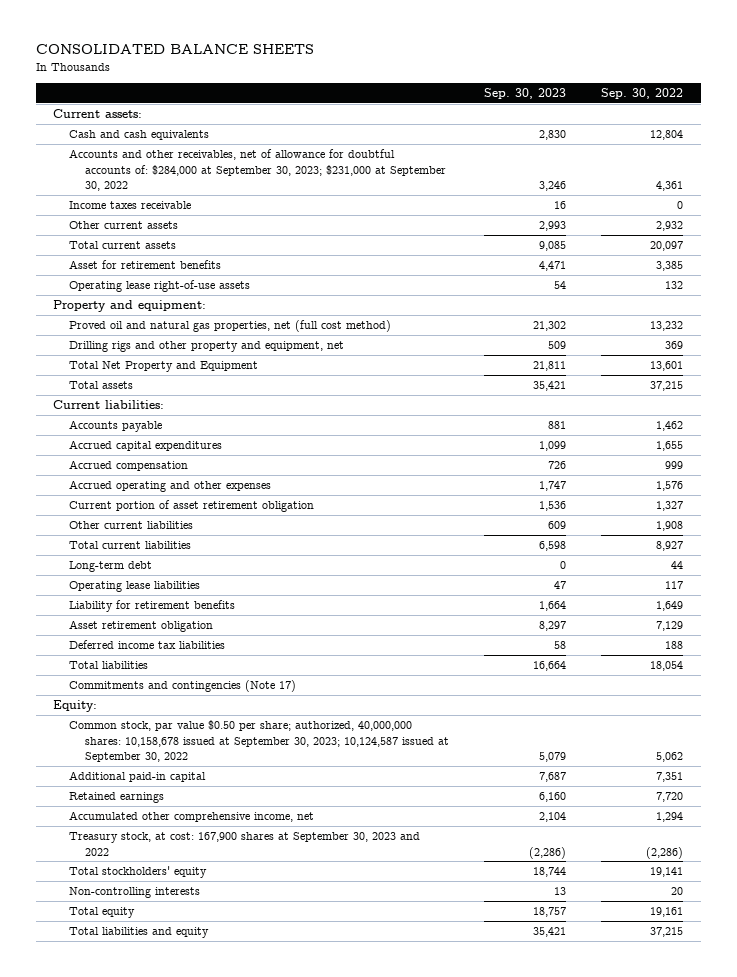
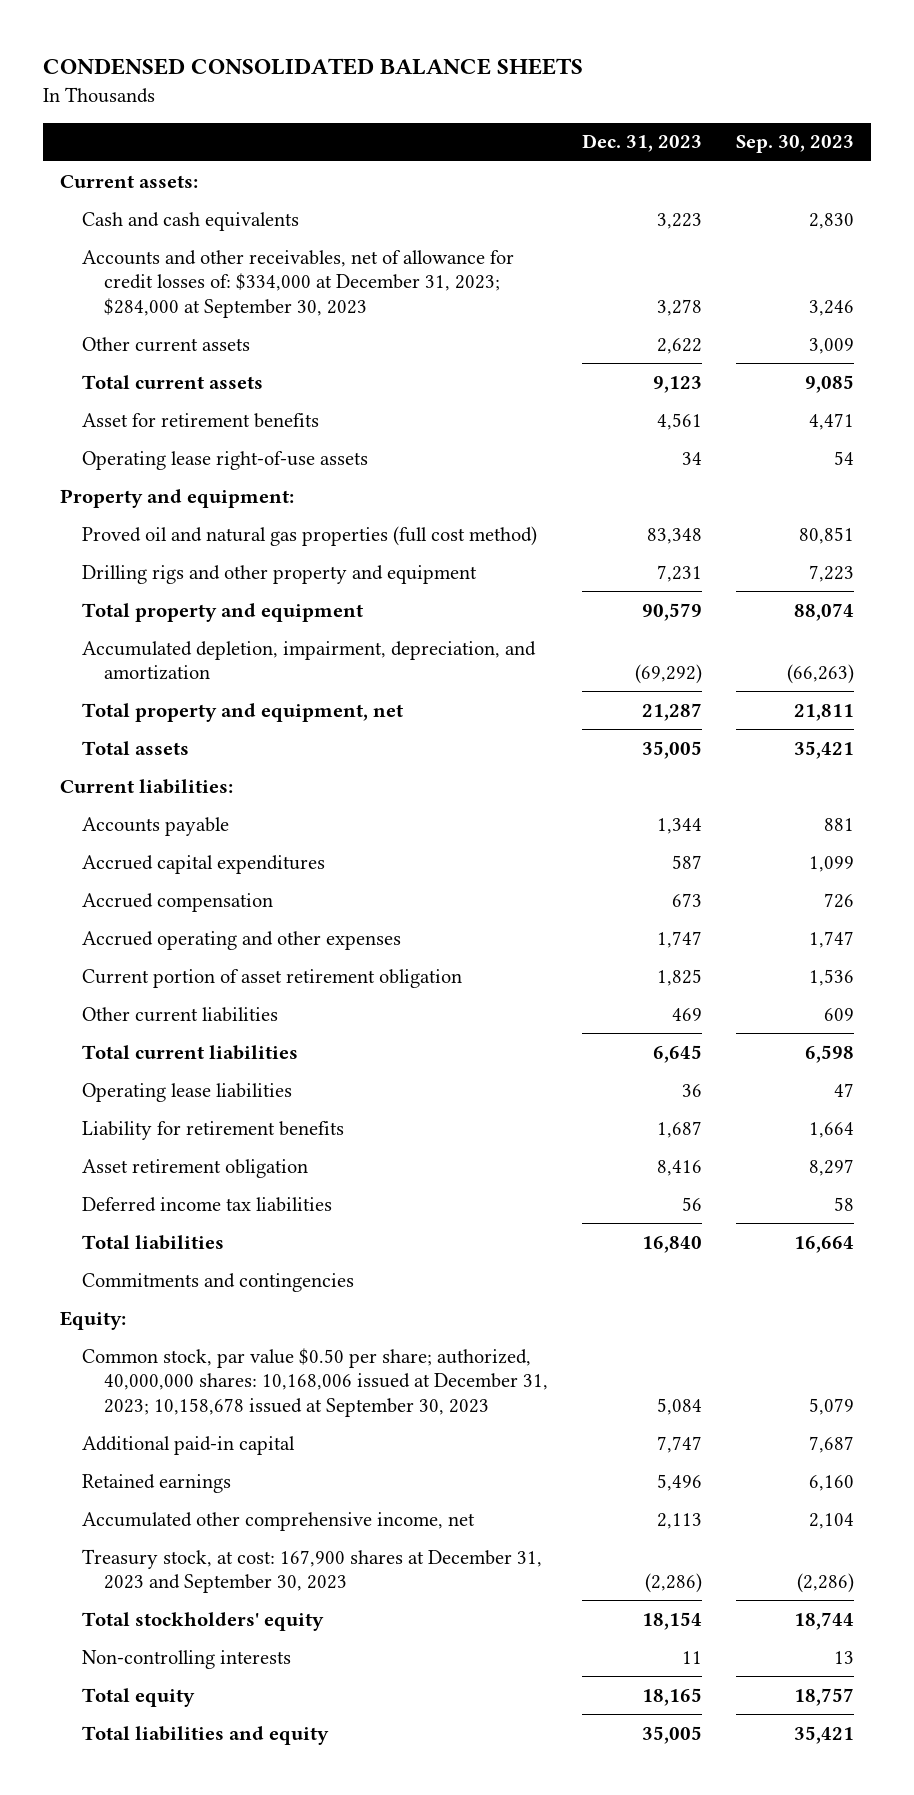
- CONSOLIDATED BALANCE SHEETS
+ CONDENSED CONSOLIDATED BALANCE SHEETS
- | Sep. 30, 2023 | Sep. 30, 2022
+ | Dec. 31, 2023 | Sep. 30, 2023
- Accounts and other receivables, net of allowance for doubtful accounts of: $284,000 at September 30, 2023; $231,000 at September 30, 2022 | 3,246 | 4,361
- Income taxes receivable | 16 | 0
- Other current assets | 2,993 | 2,932
+ Accounts and other receivables, net of allowance for credit losses of: $334,000 at December 31, 2023; $284,000 at September 30, 2023 | 3,278 | 3,246
+ Other current assets | 2,622 | 3,009
- Proved oil and natural gas properties, net (full cost method) | 21,302 | 13,232
- Drilling rigs and other property and equipment, net | 509 | 369
- Total Net Property and Equipment | 21,811 | 13,601
+ Proved oil and natural gas properties (full cost method) | 83,348 | 80,851
+ Drilling rigs and other property and equipment | 7,231 | 7,223
+ Total property and equipment | 90,579 | 88,074
+ Accumulated depletion, impairment, depreciation, and amortization | (69,292) | (66,263)
+ Total property and equipment, net | 21,287 | 21,811
- Long-term debt | 0 | 44
- Commitments and contingencies (Note 17)
+ Commitments and contingencies
- Common stock, par value $0.50 per share; authorized, 40,000,000 shares: 10,158,678 issued at September 30, 2023; 10,124,587 issued at September 30, 2022 | 5,079 | 5,062
+ Common stock, par value $0.50 per share; authorized, 40,000,000 shares: 10,168,006 issued at December 31, 2023; 10,158,678 issued at September 30, 2023 | 5,084 | 5,079
- Treasury stock, at cost: 167,900 shares at September 30, 2023 and 2022 | (2,286) | (2,286)
+ Treasury stock, at cost: 167,900 shares at December 31, 2023 and September 30, 2023 | (2,286) | (2,286)

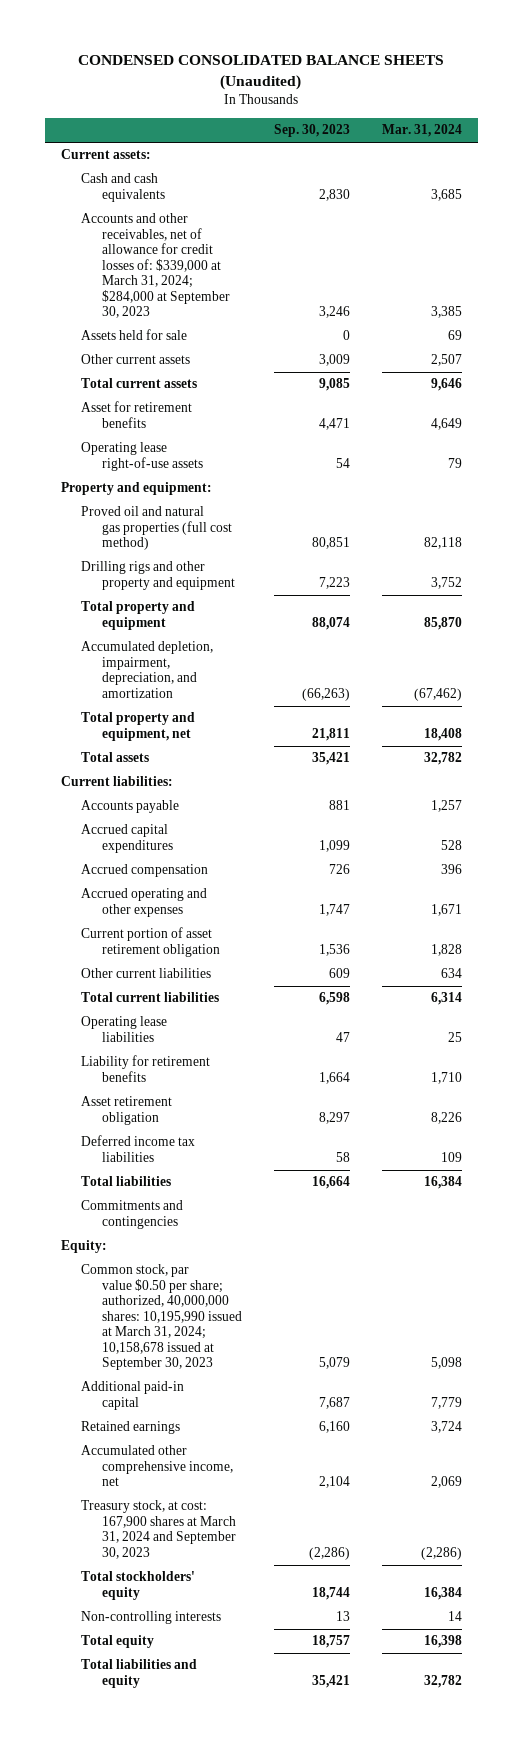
- CONDENSED CONSOLIDATED BALANCE SHEETS
+ CONDENSED CONSOLIDATED BALANCE SHEETS (Unaudited)
- | Dec. 31, 2023 | Sep. 30, 2023
+ | Sep. 30, 2023 | Mar. 31, 2024
- Accounts and other receivables, net of allowance for credit losses of: $334,000 at December 31, 2023; $284,000 at September 30, 2023 | 3,278 | 3,246
+ Accounts and other receivables, net of allowance for credit losses of: $339,000 at March 31, 2024; $284,000 at September 30, 2023 | 3,246 | 3,385
+ Assets held for sale | 0 | 69
- Common stock, par value $0.50 per share; authorized, 40,000,000 shares: 10,168,006 issued at December 31, 2023; 10,158,678 issued at September 30, 2023 | 5,084 | 5,079
+ Common stock, par value $0.50 per share; authorized, 40,000,000 shares: 10,195,990 issued at March 31, 2024; 10,158,678 issued at September 30, 2023 | 5,079 | 5,098
- Treasury stock, at cost: 167,900 shares at December 31, 2023 and September 30, 2023 | (2,286) | (2,286)
+ Treasury stock, at cost: 167,900 shares at March 31, 2024 and September 30, 2023 | (2,286) | (2,286)

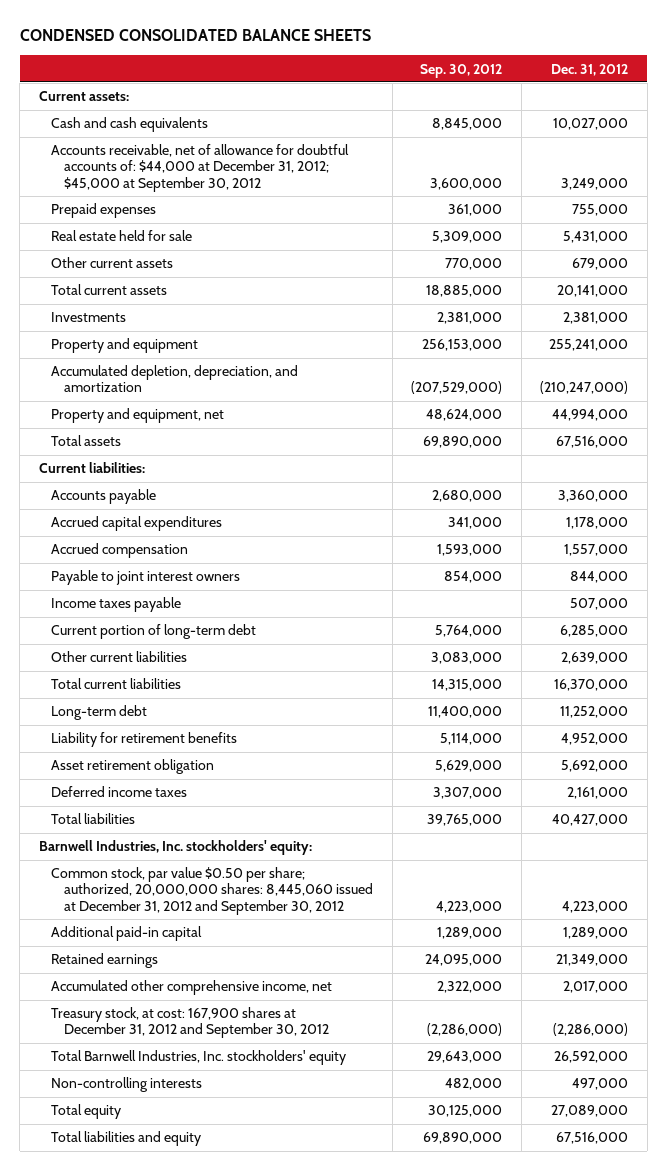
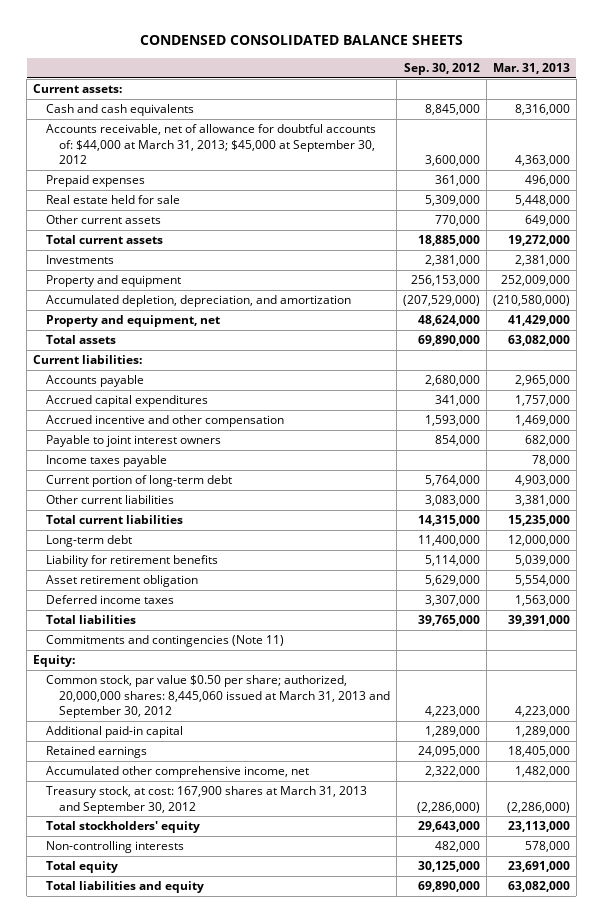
- | Sep. 30, 2012 | Dec. 31, 2012
+ | Sep. 30, 2012 | Mar. 31, 2013
- Accounts receivable, net of allowance for doubtful accounts of: $44,000 at December 31, 2012; $45,000 at September 30, 2012 | 3,600,000 | 3,249,000
+ Accounts receivable, net of allowance for doubtful accounts of: $44,000 at March 31, 2013; $45,000 at September 30, 2012 | 3,600,000 | 4,363,000
- Accrued compensation | 1,593,000 | 1,557,000
+ Accrued incentive and other compensation | 1,593,000 | 1,469,000
- Barnwell Industries, Inc. stockholders' equity:
- Common stock, par value $0.50 per share; authorized, 20,000,000 shares: 8,445,060 issued at December 31, 2012 and September 30, 2012 | 4,223,000 | 4,223,000
+ Commitments and contingencies (Note 11)
+ Equity:
+ Common stock, par value $0.50 per share; authorized, 20,000,000 shares: 8,445,060 issued at March 31, 2013 and September 30, 2012 | 4,223,000 | 4,223,000
- Treasury stock, at cost: 167,900 shares at December 31, 2012 and September 30, 2012 | (2,286,000) | (2,286,000)
- Total Barnwell Industries, Inc. stockholders' equity | 29,643,000 | 26,592,000
+ Treasury stock, at cost: 167,900 shares at March 31, 2013 and September 30, 2012 | (2,286,000) | (2,286,000)
+ Total stockholders' equity | 29,643,000 | 23,113,000

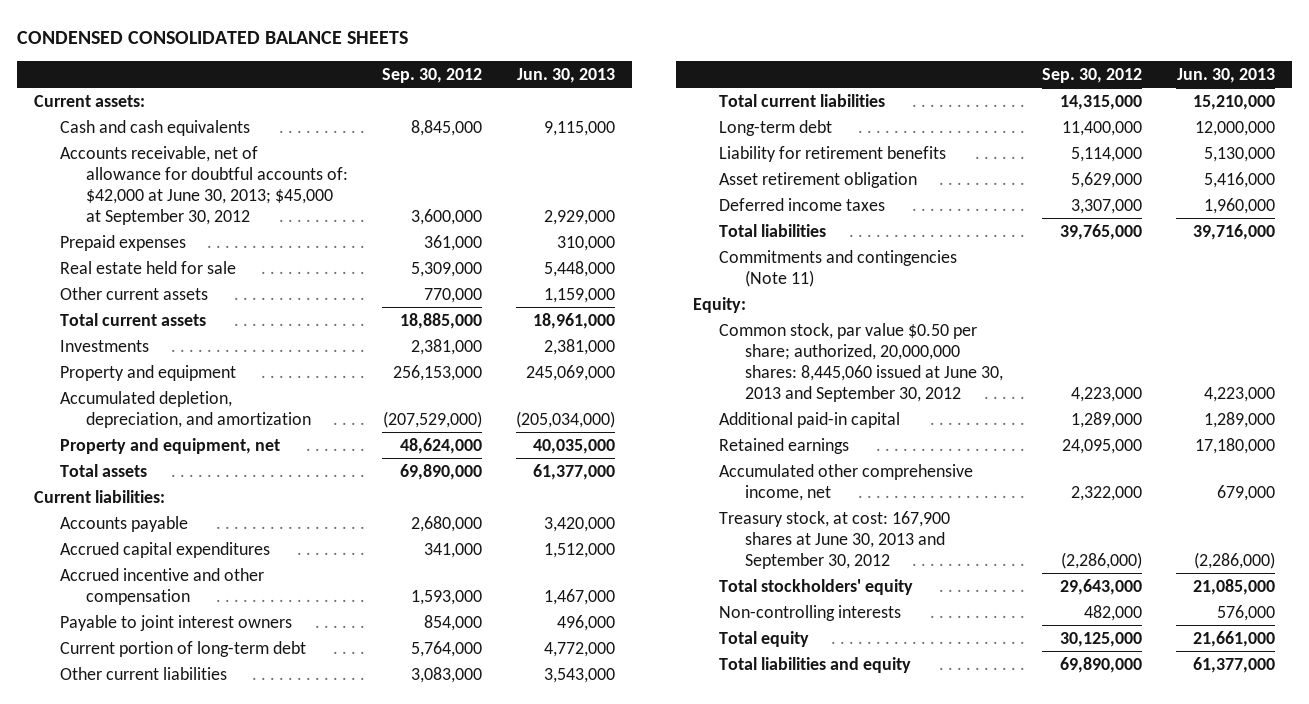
- | Sep. 30, 2012 | Mar. 31, 2013
+ | Sep. 30, 2012 | Jun. 30, 2013
- Accounts receivable, net of allowance for doubtful accounts of: $44,000 at March 31, 2013; $45,000 at September 30, 2012 | 3,600,000 | 4,363,000
+ Accounts receivable, net of allowance for doubtful accounts of: $42,000 at June 30, 2013; $45,000 at September 30, 2012 | 3,600,000 | 2,929,000
- Income taxes payable | | 78,000
- Common stock, par value $0.50 per share; authorized, 20,000,000 shares: 8,445,060 issued at March 31, 2013 and September 30, 2012 | 4,223,000 | 4,223,000
+ Common stock, par value $0.50 per share; authorized, 20,000,000 shares: 8,445,060 issued at June 30, 2013 and September 30, 2012 | 4,223,000 | 4,223,000
- Treasury stock, at cost: 167,900 shares at March 31, 2013 and September 30, 2012 | (2,286,000) | (2,286,000)
+ Treasury stock, at cost: 167,900 shares at June 30, 2013 and September 30, 2012 | (2,286,000) | (2,286,000)

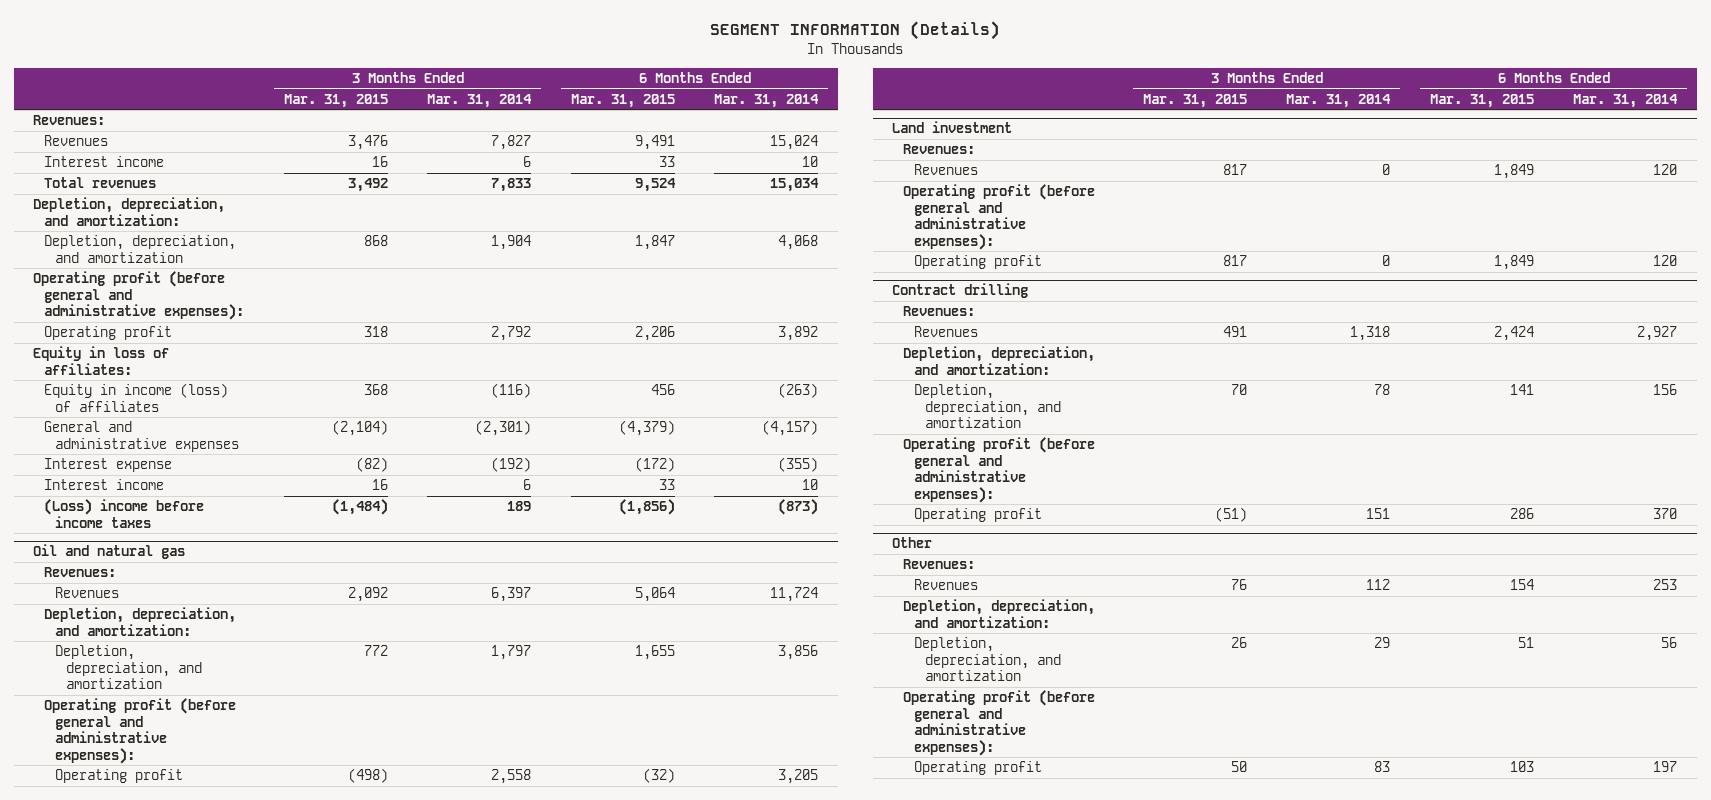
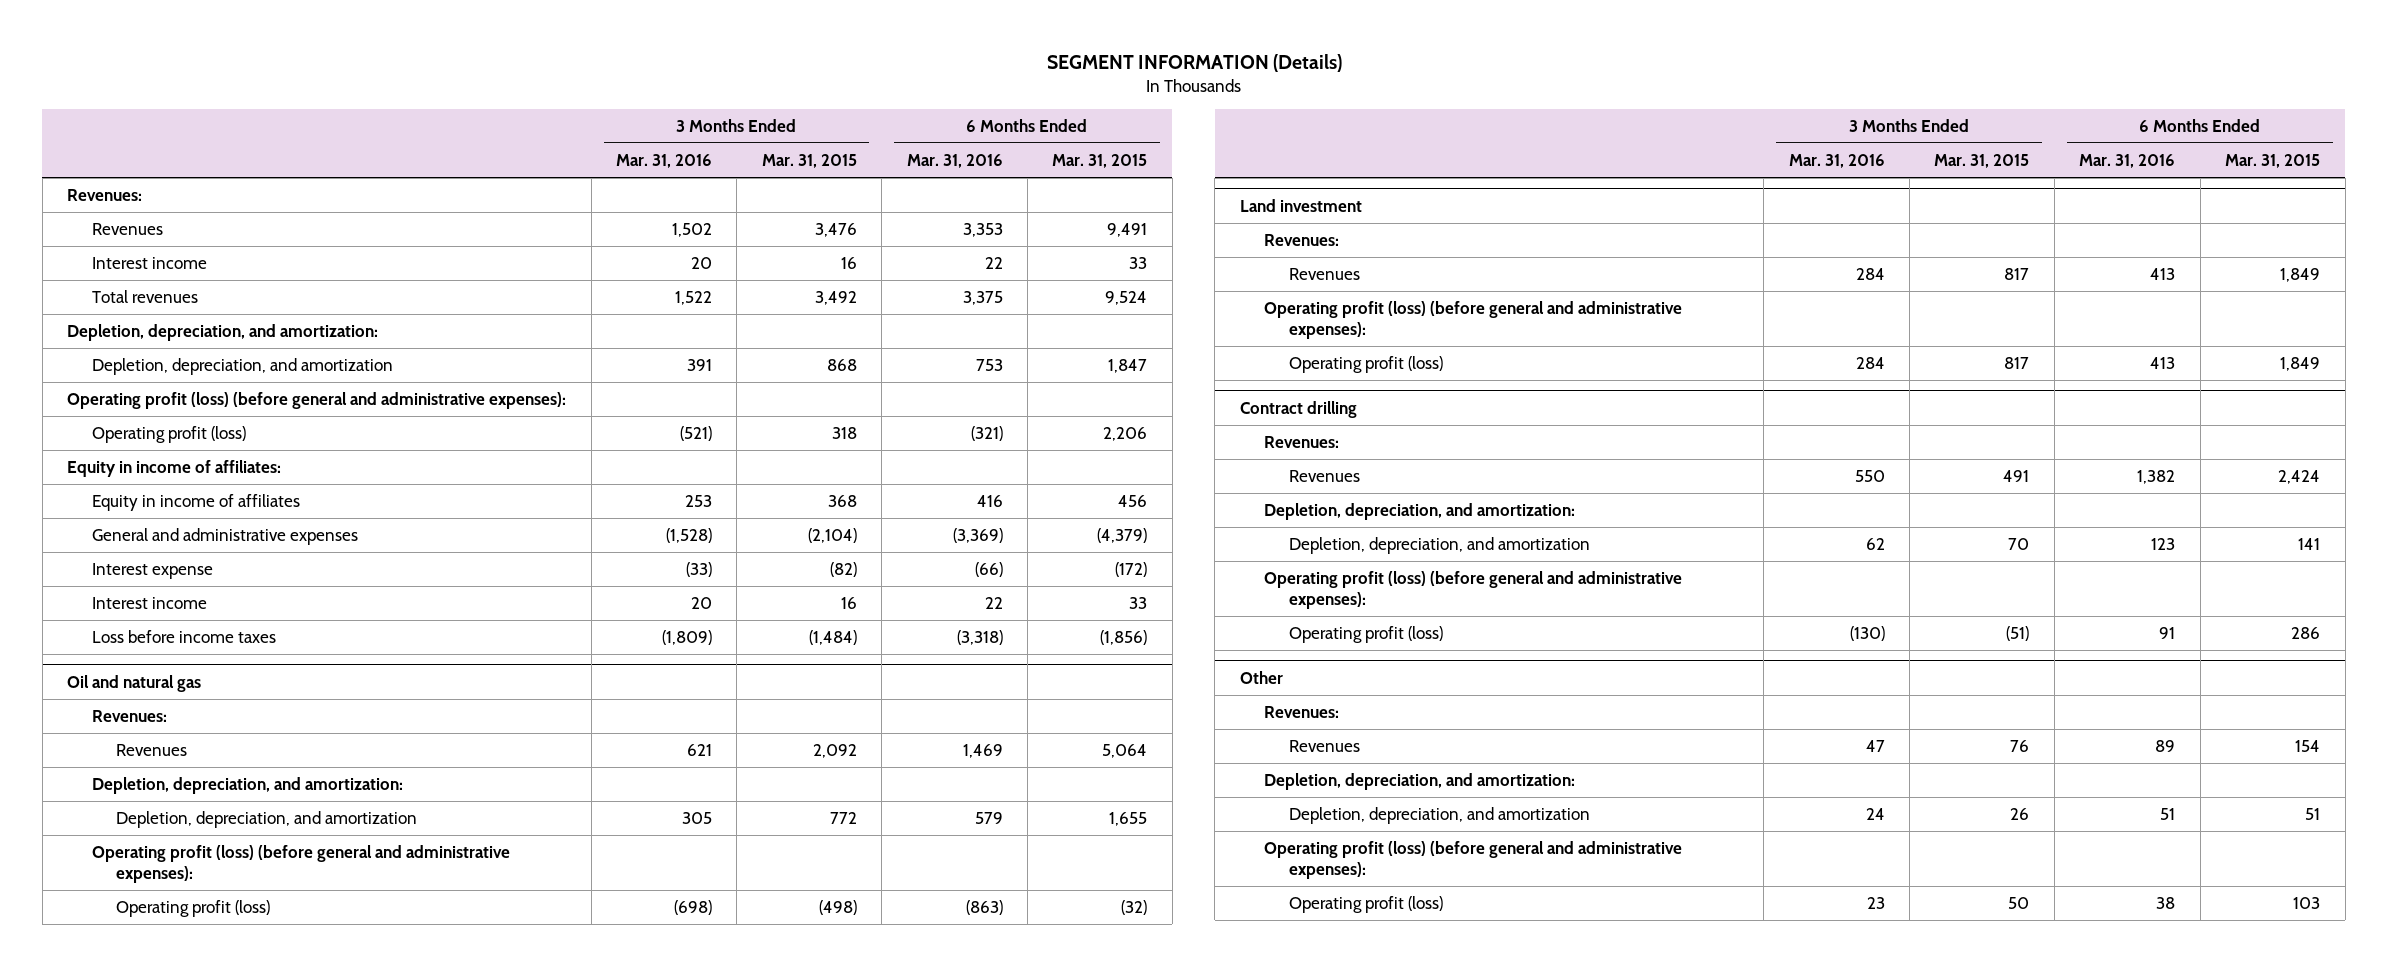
- | 3 Months Ended Mar. 31, 2015 | 3 Months Ended Mar. 31, 2014 | 6 Months Ended Mar. 31, 2015 | 6 Months Ended Mar. 31, 2014
+ | 3 Months Ended Mar. 31, 2016 | 3 Months Ended Mar. 31, 2015 | 6 Months Ended Mar. 31, 2016 | 6 Months Ended Mar. 31, 2015
- Operating profit (before general and administrative expenses):
- Operating profit | 318 | 2,792 | 2,206 | 3,892
- Equity in loss of affiliates:
- Equity in income (loss) of affiliates | 368 | (116) | 456 | (263)
+ Operating profit (loss) (before general and administrative expenses):
+ Operating profit (loss) | (521) | 318 | (321) | 2,206
+ Equity in income of affiliates:
+ Equity in income of affiliates | 253 | 368 | 416 | 456
- (Loss) income before income taxes | (1,484) | 189 | (1,856) | (873)
+ Loss before income taxes | (1,809) | (1,484) | (3,318) | (1,856)
@ Oil and natural gas
- Operating profit (before general and administrative expenses):
- Operating profit | (498) | 2,558 | (32) | 3,205
+ Operating profit (loss) (before general and administrative expenses):
+ Operating profit (loss) | (698) | (498) | (863) | (32)
@ Land investment
- Operating profit (before general and administrative expenses):
- Operating profit | 817 | 0 | 1,849 | 120
+ Operating profit (loss) (before general and administrative expenses):
+ Operating profit (loss) | 284 | 817 | 413 | 1,849
@ Contract drilling
- Operating profit (before general and administrative expenses):
- Operating profit | (51) | 151 | 286 | 370
+ Operating profit (loss) (before general and administrative expenses):
+ Operating profit (loss) | (130) | (51) | 91 | 286
@ Other
- Operating profit (before general and administrative expenses):
- Operating profit | 50 | 83 | 103 | 197
+ Operating profit (loss) (before general and administrative expenses):
+ Operating profit (loss) | 23 | 50 | 38 | 103

